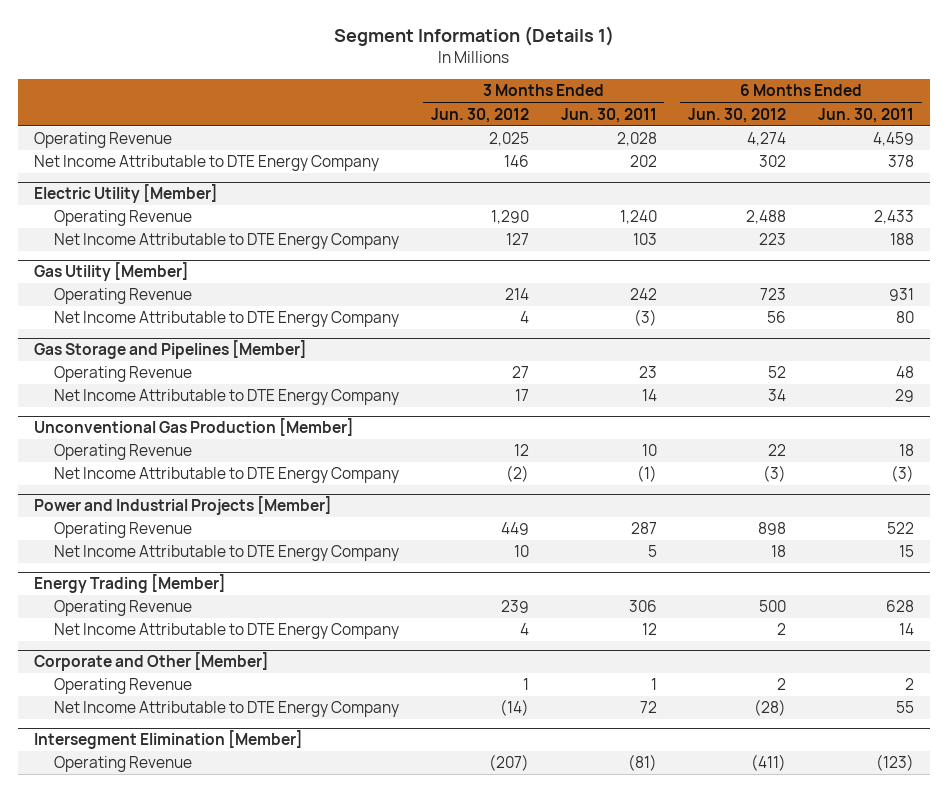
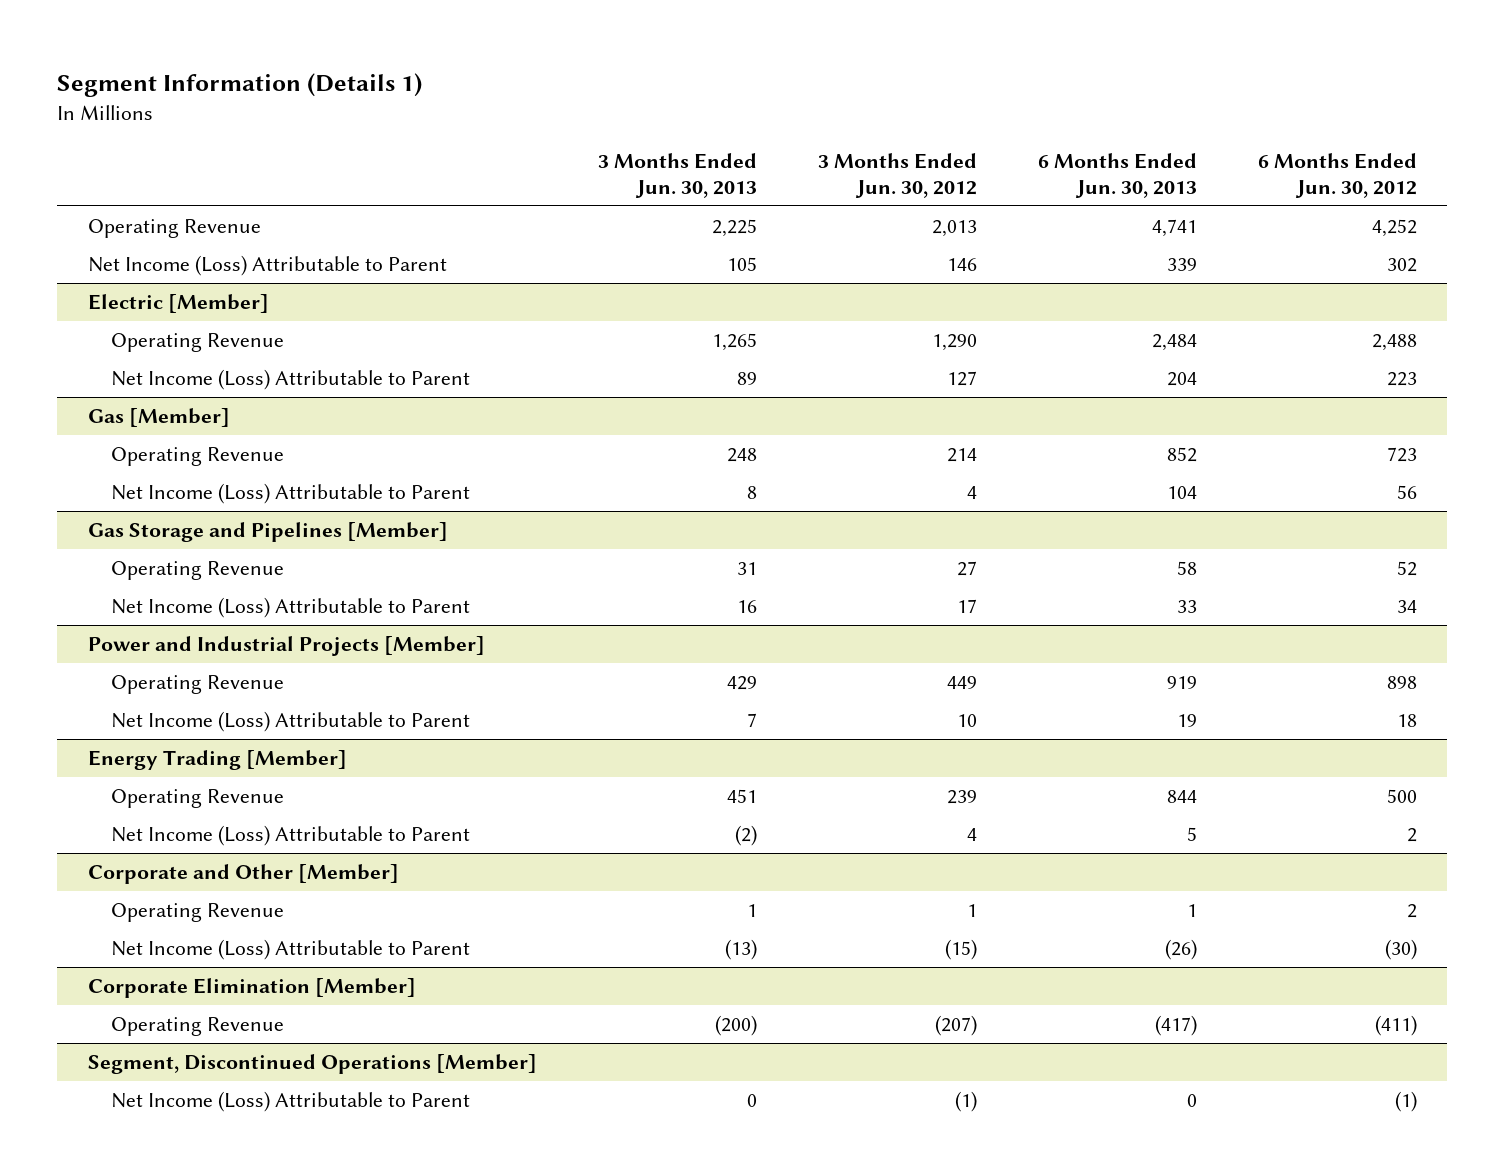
- | 3 Months Ended Jun. 30, 2012 | 3 Months Ended Jun. 30, 2011 | 6 Months Ended Jun. 30, 2012 | 6 Months Ended Jun. 30, 2011
+ | 3 Months Ended Jun. 30, 2013 | 3 Months Ended Jun. 30, 2012 | 6 Months Ended Jun. 30, 2013 | 6 Months Ended Jun. 30, 2012
- Operating Revenue | 2,025 | 2,028 | 4,274 | 4,459
- Net Income Attributable to DTE Energy Company | 146 | 202 | 302 | 378
- Electric Utility [Member]
+ Operating Revenue | 2,225 | 2,013 | 4,741 | 4,252
+ Net Income (Loss) Attributable to Parent | 105 | 146 | 339 | 302
+ Electric [Member]
- Net Income Attributable to DTE Energy Company | 127 | 103 | 223 | 188
- Gas Utility [Member]
+ Net Income (Loss) Attributable to Parent | 89 | 127 | 204 | 223
+ Gas [Member]
- Net Income Attributable to DTE Energy Company | 4 | (3) | 56 | 80
+ Net Income (Loss) Attributable to Parent | 8 | 4 | 104 | 56
@ Gas Storage and Pipelines [Member]
- Net Income Attributable to DTE Energy Company | 17 | 14 | 34 | 29
- Unconventional Gas Production [Member]
- Operating Revenue | 12 | 10 | 22 | 18
- Net Income Attributable to DTE Energy Company | (2) | (1) | (3) | (3)
@ Gas Storage and Pipelines [Member]
+ Net Income (Loss) Attributable to Parent | 16 | 17 | 33 | 34
@ Power and Industrial Projects [Member]
- Net Income Attributable to DTE Energy Company | 10 | 5 | 18 | 15
+ Net Income (Loss) Attributable to Parent | 7 | 10 | 19 | 18
@ Energy Trading [Member]
- Net Income Attributable to DTE Energy Company | 4 | 12 | 2 | 14
+ Net Income (Loss) Attributable to Parent | (2) | 4 | 5 | 2
@ Corporate and Other [Member]
- Net Income Attributable to DTE Energy Company | (14) | 72 | (28) | 55
- Intersegment Elimination [Member]
@ Corporate and Other [Member]
+ Net Income (Loss) Attributable to Parent | (13) | (15) | (26) | (30)
+ Corporate Elimination [Member]
+ Segment, Discontinued Operations [Member]
+ Net Income (Loss) Attributable to Parent | 0 | (1) | 0 | (1)

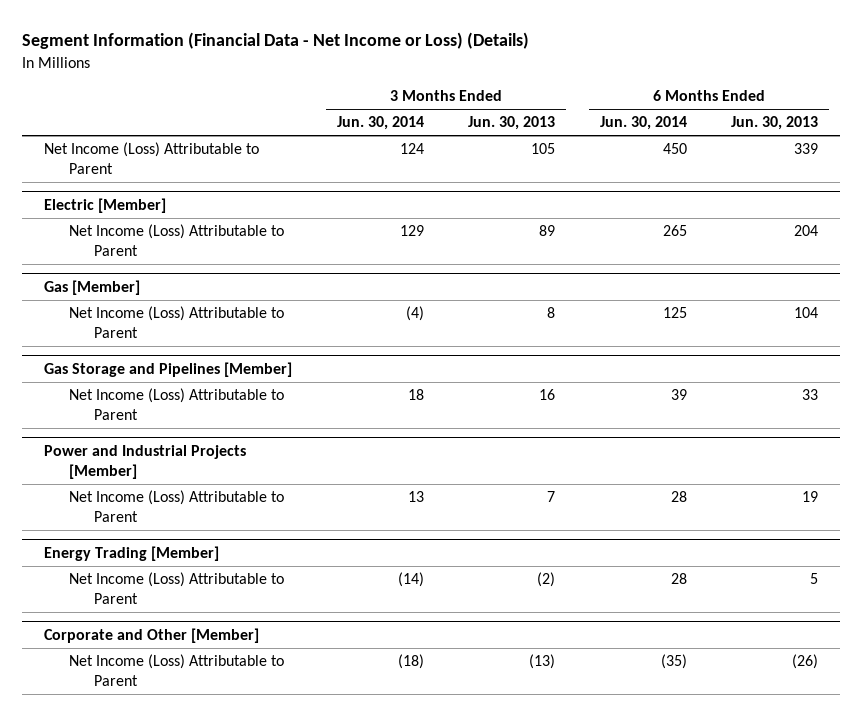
- Segment Information (Details 1)
+ Segment Information (Financial Data - Net Income or Loss) (Details)
- | 3 Months Ended Jun. 30, 2013 | 3 Months Ended Jun. 30, 2012 | 6 Months Ended Jun. 30, 2013 | 6 Months Ended Jun. 30, 2012
+ | 3 Months Ended Jun. 30, 2014 | 3 Months Ended Jun. 30, 2013 | 6 Months Ended Jun. 30, 2014 | 6 Months Ended Jun. 30, 2013
- Operating Revenue | 2,225 | 2,013 | 4,741 | 4,252
@ Electric [Member]
- Operating Revenue | 1,265 | 1,290 | 2,484 | 2,488
@ Gas [Member]
- Operating Revenue | 248 | 214 | 852 | 723
@ Gas Storage and Pipelines [Member]
- Operating Revenue | 31 | 27 | 58 | 52
@ Power and Industrial Projects [Member]
- Operating Revenue | 429 | 449 | 919 | 898
@ Energy Trading [Member]
- Operating Revenue | 451 | 239 | 844 | 500
@ Corporate and Other [Member]
- Operating Revenue | 1 | 1 | 1 | 2
- Corporate Elimination [Member]
- Operating Revenue | (200) | (207) | (417) | (411)
- Segment, Discontinued Operations [Member]
- Net Income (Loss) Attributable to Parent | 0 | (1) | 0 | (1)

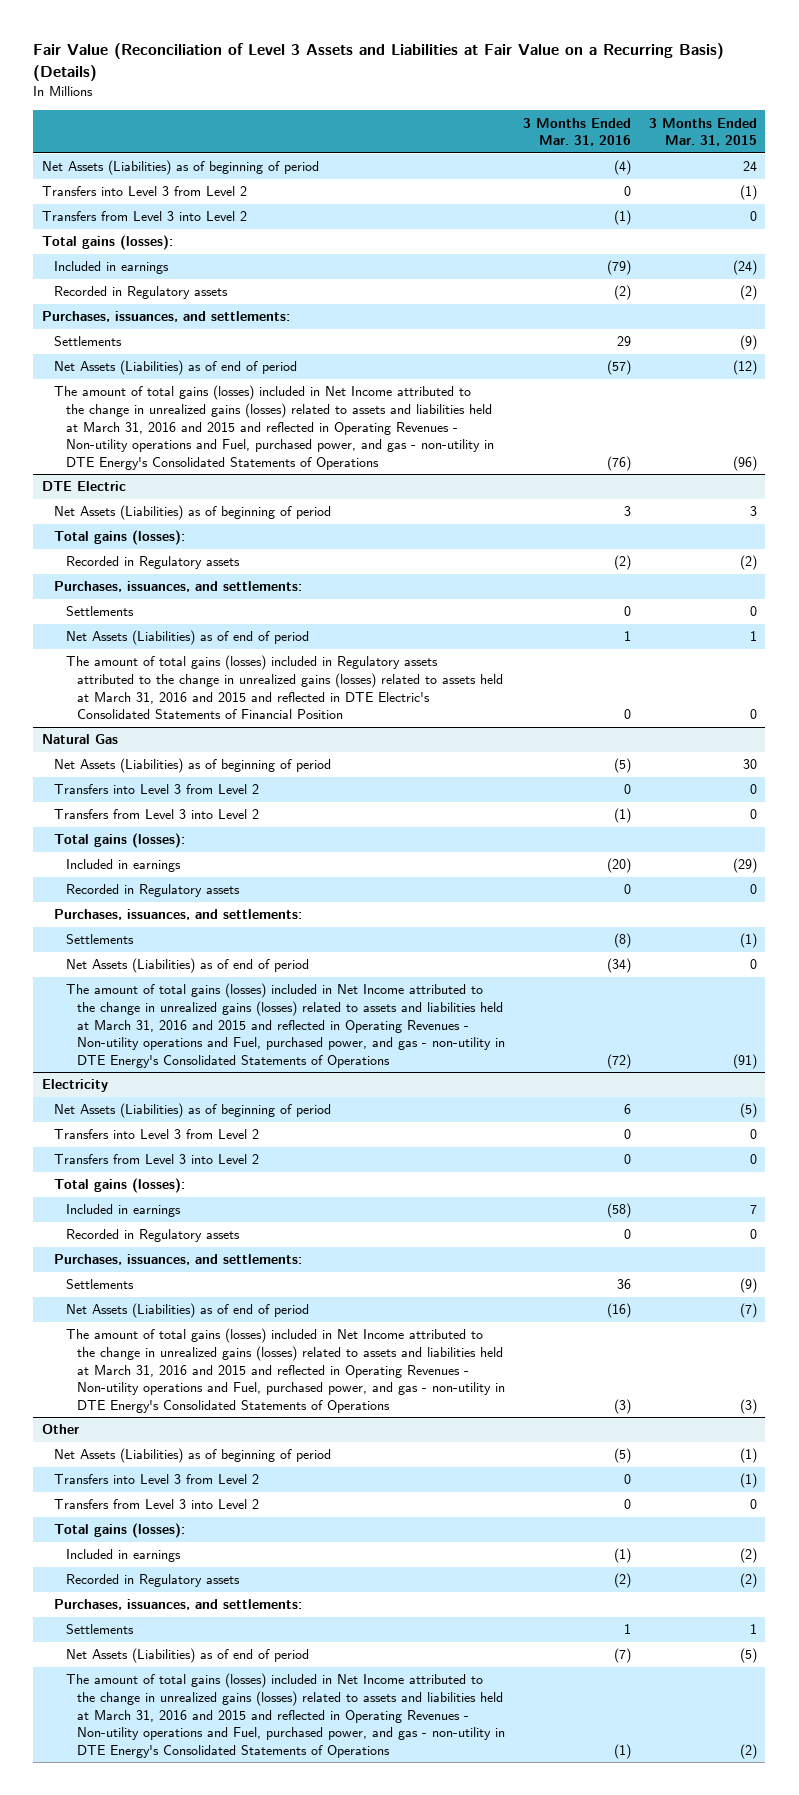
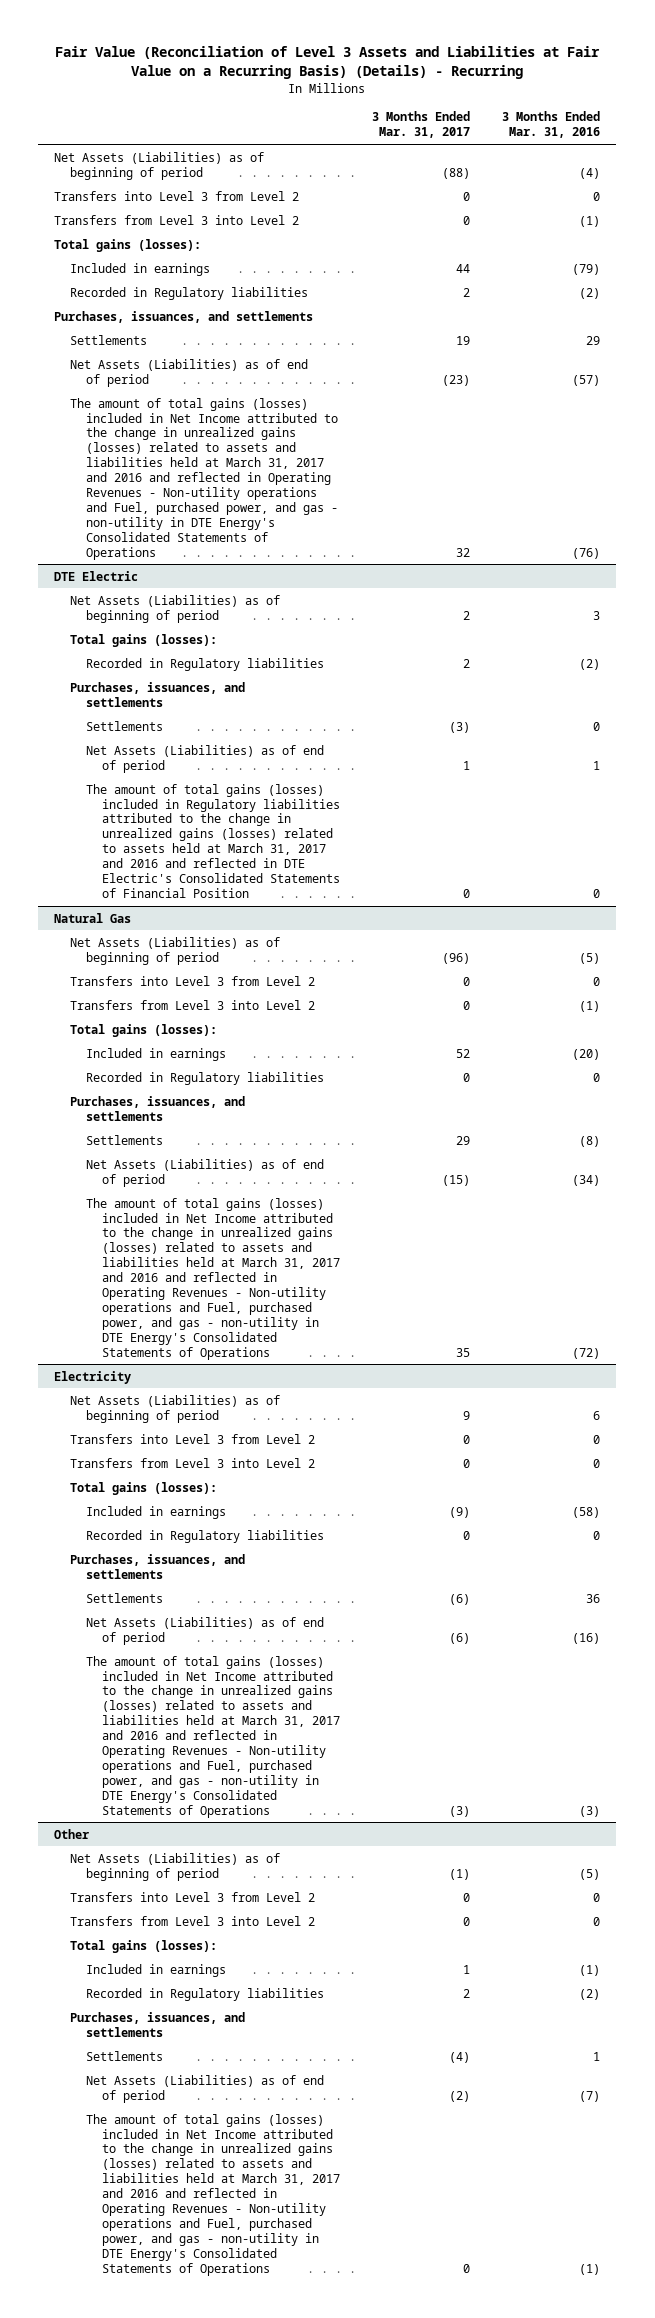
- Fair Value (Reconciliation of Level 3 Assets and Liabilities at Fair Value on a Recurring Basis) (Details)
+ Fair Value (Reconciliation of Level 3 Assets and Liabilities at Fair Value on a Recurring Basis) (Details) - Recurring
- | 3 Months Ended Mar. 31, 2016 | 3 Months Ended Mar. 31, 2015
+ | 3 Months Ended Mar. 31, 2017 | 3 Months Ended Mar. 31, 2016
- Recorded in Regulatory assets | (2) | (2)
- Purchases, issuances, and settlements:
+ Recorded in Regulatory liabilities | 2 | (2)
+ Purchases, issuances, and settlements
- The amount of total gains (losses) included in Net Income attributed to the change in unrealized gains (losses) related to assets and liabilities held at March 31, 2016 and 2015 and reflected in Operating Revenues - Non-utility operations and Fuel, purchased power, and gas - non-utility in DTE Energy's Consolidated Statements of Operations | (76) | (96)
+ The amount of total gains (losses) included in Net Income attributed to the change in unrealized gains (losses) related to assets and liabilities held at March 31, 2017 and 2016 and reflected in Operating Revenues - Non-utility operations and Fuel, purchased power, and gas - non-utility in DTE Energy's Consolidated Statements of Operations | 32 | (76)
@ DTE Electric
- Recorded in Regulatory assets | (2) | (2)
- Purchases, issuances, and settlements:
+ Recorded in Regulatory liabilities | 2 | (2)
+ Purchases, issuances, and settlements
- The amount of total gains (losses) included in Regulatory assets attributed to the change in unrealized gains (losses) related to assets held at March 31, 2016 and 2015 and reflected in DTE Electric's Consolidated Statements of Financial Position | 0 | 0
+ The amount of total gains (losses) included in Regulatory liabilities attributed to the change in unrealized gains (losses) related to assets held at March 31, 2017 and 2016 and reflected in DTE Electric's Consolidated Statements of Financial Position | 0 | 0
@ Natural Gas
- Recorded in Regulatory assets | 0 | 0
- Purchases, issuances, and settlements:
+ Recorded in Regulatory liabilities | 0 | 0
+ Purchases, issuances, and settlements
- The amount of total gains (losses) included in Net Income attributed to the change in unrealized gains (losses) related to assets and liabilities held at March 31, 2016 and 2015 and reflected in Operating Revenues - Non-utility operations and Fuel, purchased power, and gas - non-utility in DTE Energy's Consolidated Statements of Operations | (72) | (91)
+ The amount of total gains (losses) included in Net Income attributed to the change in unrealized gains (losses) related to assets and liabilities held at March 31, 2017 and 2016 and reflected in Operating Revenues - Non-utility operations and Fuel, purchased power, and gas - non-utility in DTE Energy's Consolidated Statements of Operations | 35 | (72)
@ Electricity
- Recorded in Regulatory assets | 0 | 0
- Purchases, issuances, and settlements:
+ Recorded in Regulatory liabilities | 0 | 0
+ Purchases, issuances, and settlements
- The amount of total gains (losses) included in Net Income attributed to the change in unrealized gains (losses) related to assets and liabilities held at March 31, 2016 and 2015 and reflected in Operating Revenues - Non-utility operations and Fuel, purchased power, and gas - non-utility in DTE Energy's Consolidated Statements of Operations | (3) | (3)
+ The amount of total gains (losses) included in Net Income attributed to the change in unrealized gains (losses) related to assets and liabilities held at March 31, 2017 and 2016 and reflected in Operating Revenues - Non-utility operations and Fuel, purchased power, and gas - non-utility in DTE Energy's Consolidated Statements of Operations | (3) | (3)
@ Other
- Recorded in Regulatory assets | (2) | (2)
- Purchases, issuances, and settlements:
+ Recorded in Regulatory liabilities | 2 | (2)
+ Purchases, issuances, and settlements
- The amount of total gains (losses) included in Net Income attributed to the change in unrealized gains (losses) related to assets and liabilities held at March 31, 2016 and 2015 and reflected in Operating Revenues - Non-utility operations and Fuel, purchased power, and gas - non-utility in DTE Energy's Consolidated Statements of Operations | (1) | (2)
+ The amount of total gains (losses) included in Net Income attributed to the change in unrealized gains (losses) related to assets and liabilities held at March 31, 2017 and 2016 and reflected in Operating Revenues - Non-utility operations and Fuel, purchased power, and gas - non-utility in DTE Energy's Consolidated Statements of Operations | 0 | (1)

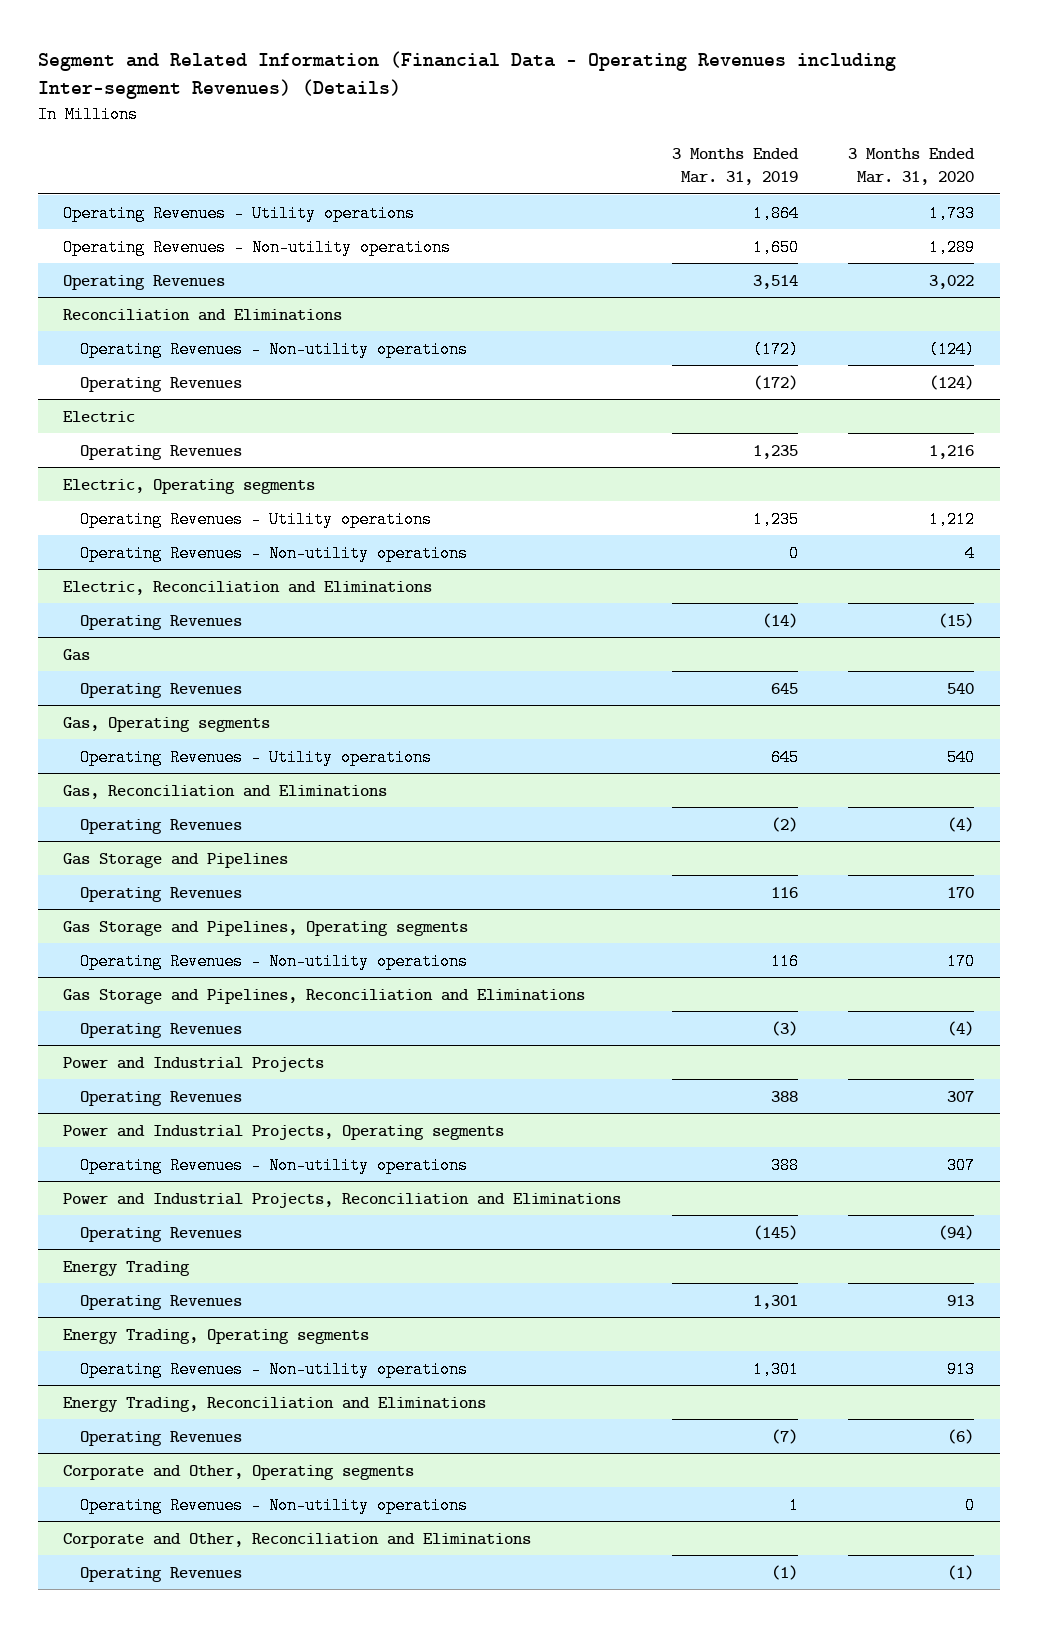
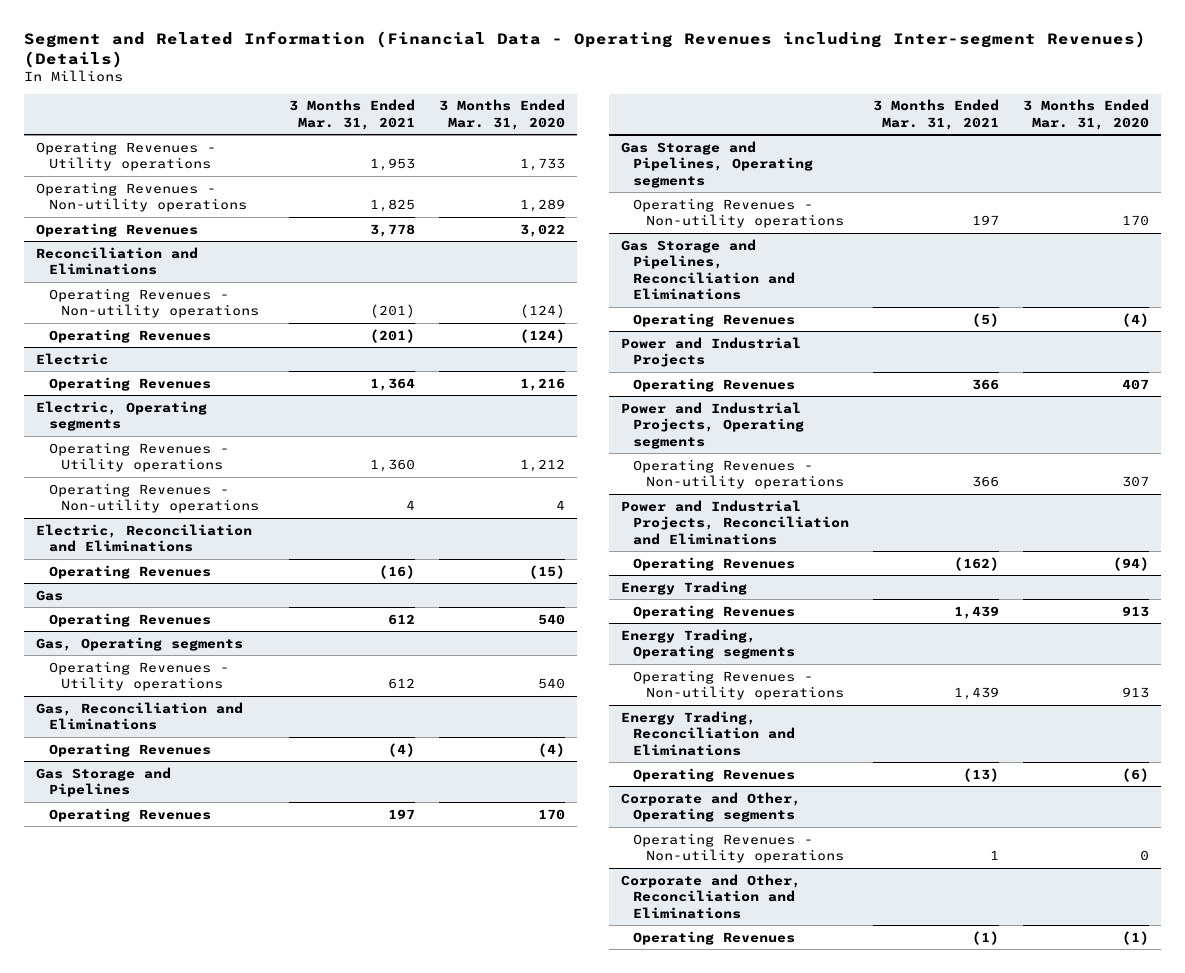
- | 3 Months Ended Mar. 31, 2019 | 3 Months Ended Mar. 31, 2020
+ | 3 Months Ended Mar. 31, 2021 | 3 Months Ended Mar. 31, 2020
@ Power and Industrial Projects
- Operating Revenues | 388 | 307
+ Operating Revenues | 366 | 407

